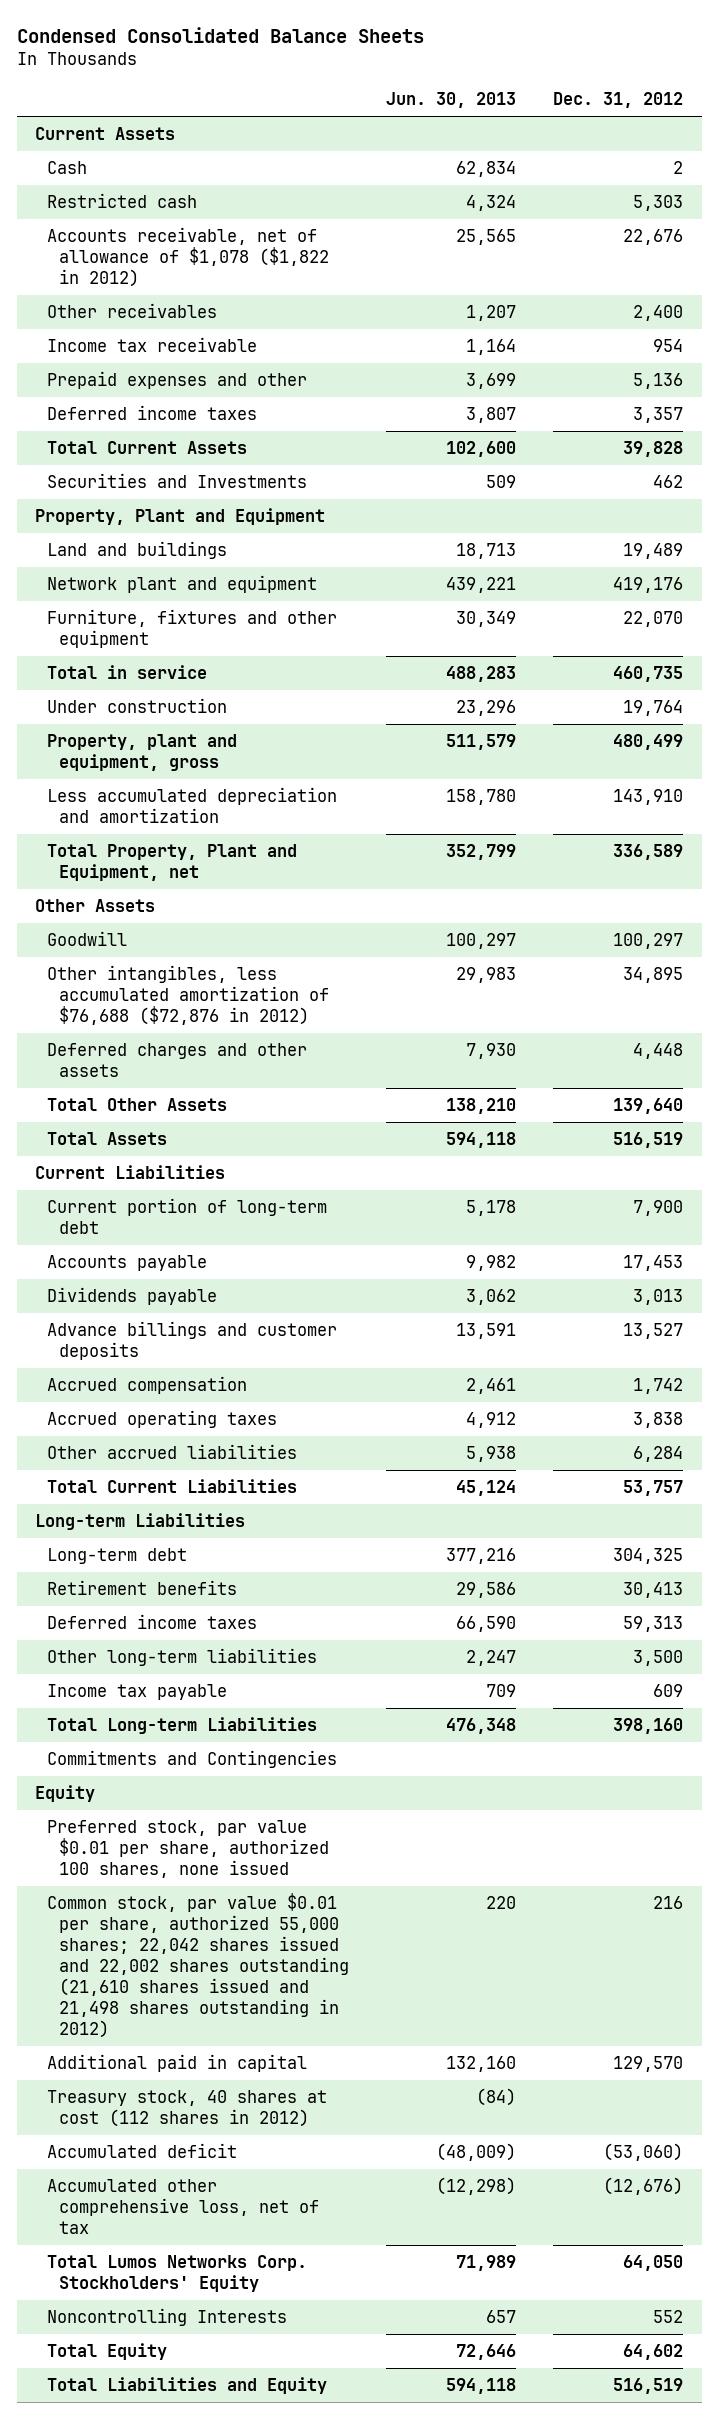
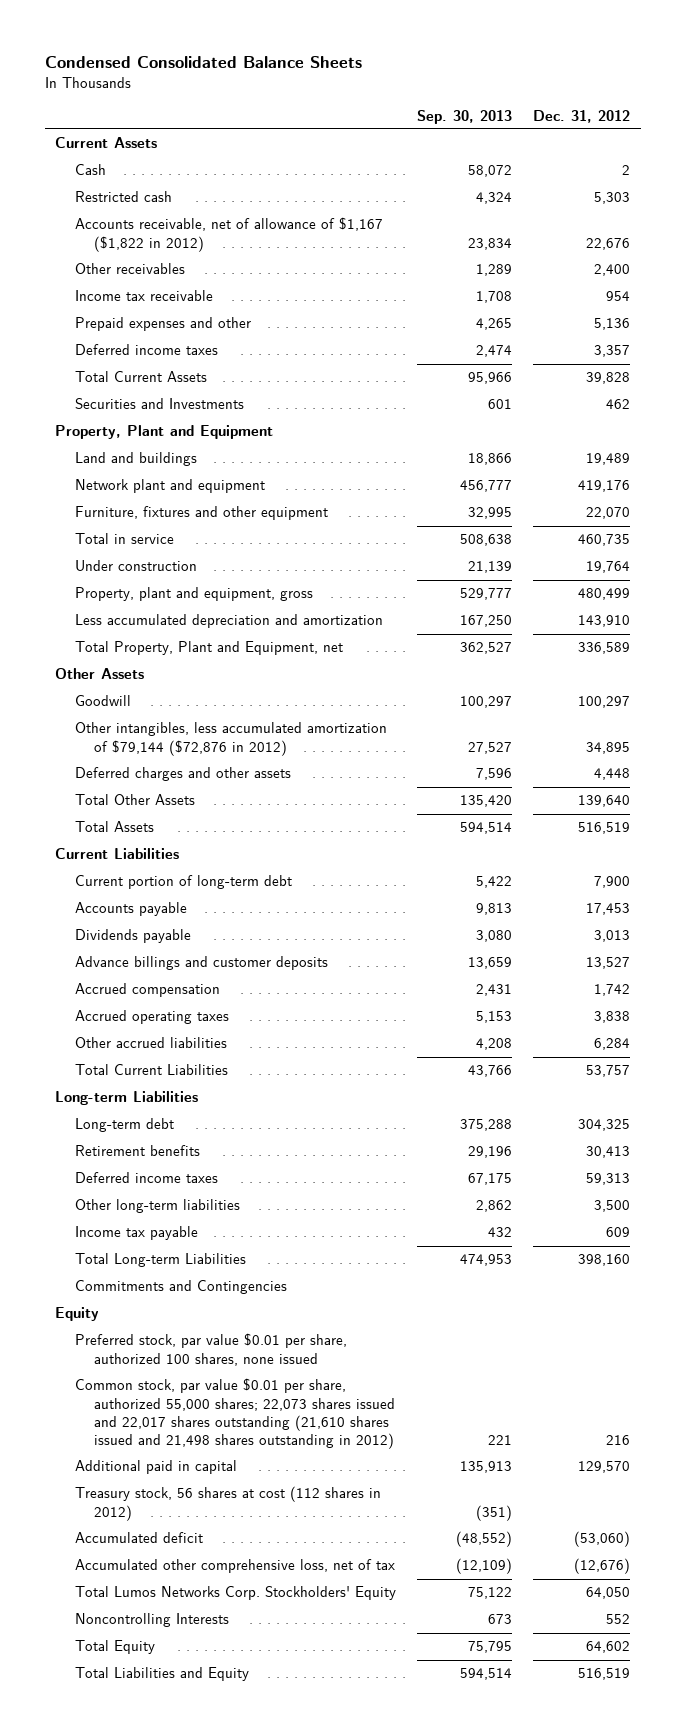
- | Jun. 30, 2013 | Dec. 31, 2012
+ | Sep. 30, 2013 | Dec. 31, 2012
- Accounts receivable, net of allowance of $1,078 ($1,822 in 2012) | 25,565 | 22,676
+ Accounts receivable, net of allowance of $1,167 ($1,822 in 2012) | 23,834 | 22,676
- Other intangibles, less accumulated amortization of $76,688 ($72,876 in 2012) | 29,983 | 34,895
+ Other intangibles, less accumulated amortization of $79,144 ($72,876 in 2012) | 27,527 | 34,895
- Common stock, par value $0.01 per share, authorized 55,000 shares; 22,042 shares issued and 22,002 shares outstanding (21,610 shares issued and 21,498 shares outstanding in 2012) | 220 | 216
+ Common stock, par value $0.01 per share, authorized 55,000 shares; 22,073 shares issued and 22,017 shares outstanding (21,610 shares issued and 21,498 shares outstanding in 2012) | 221 | 216
- Treasury stock, 40 shares at cost (112 shares in 2012) | (84) |
+ Treasury stock, 56 shares at cost (112 shares in 2012) | (351) |

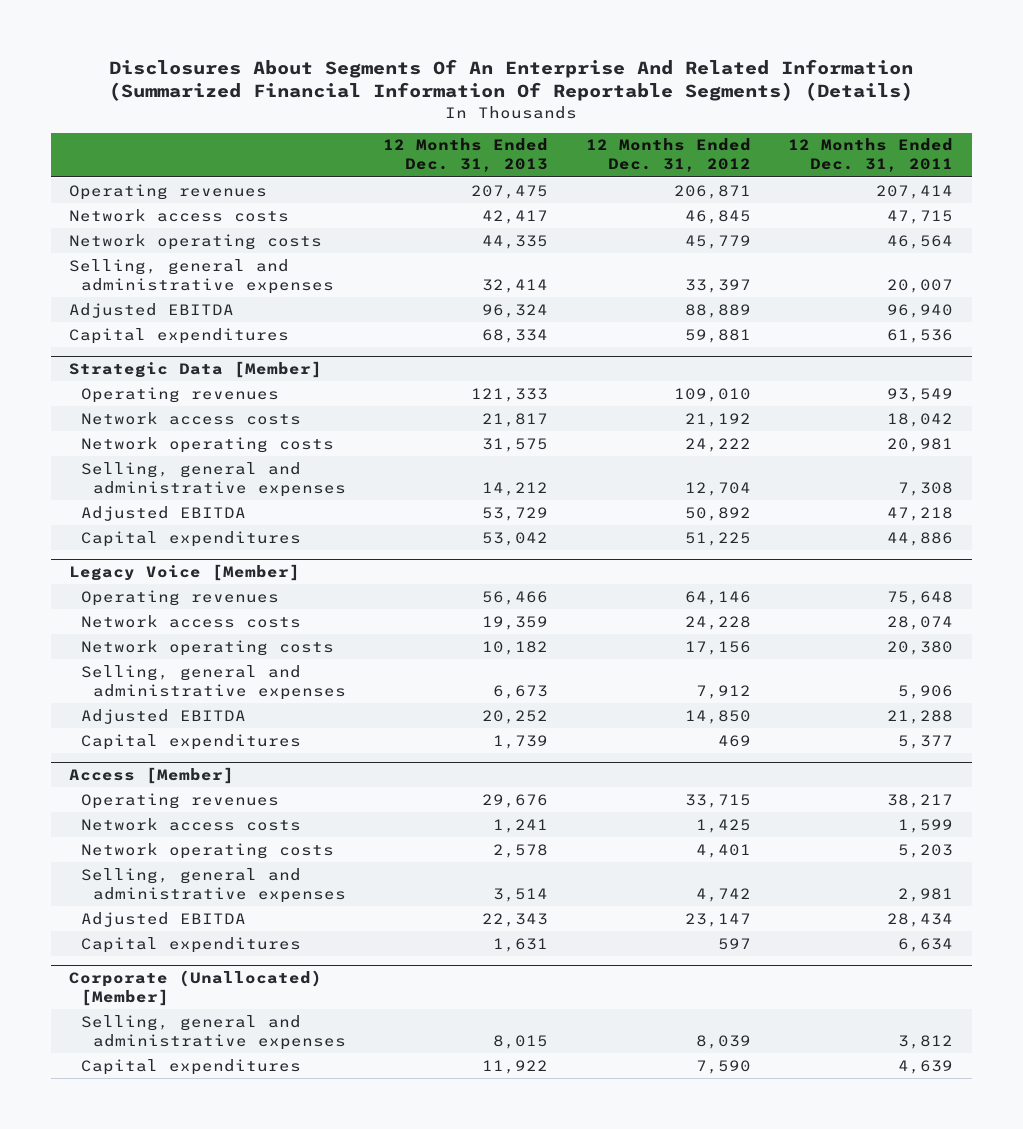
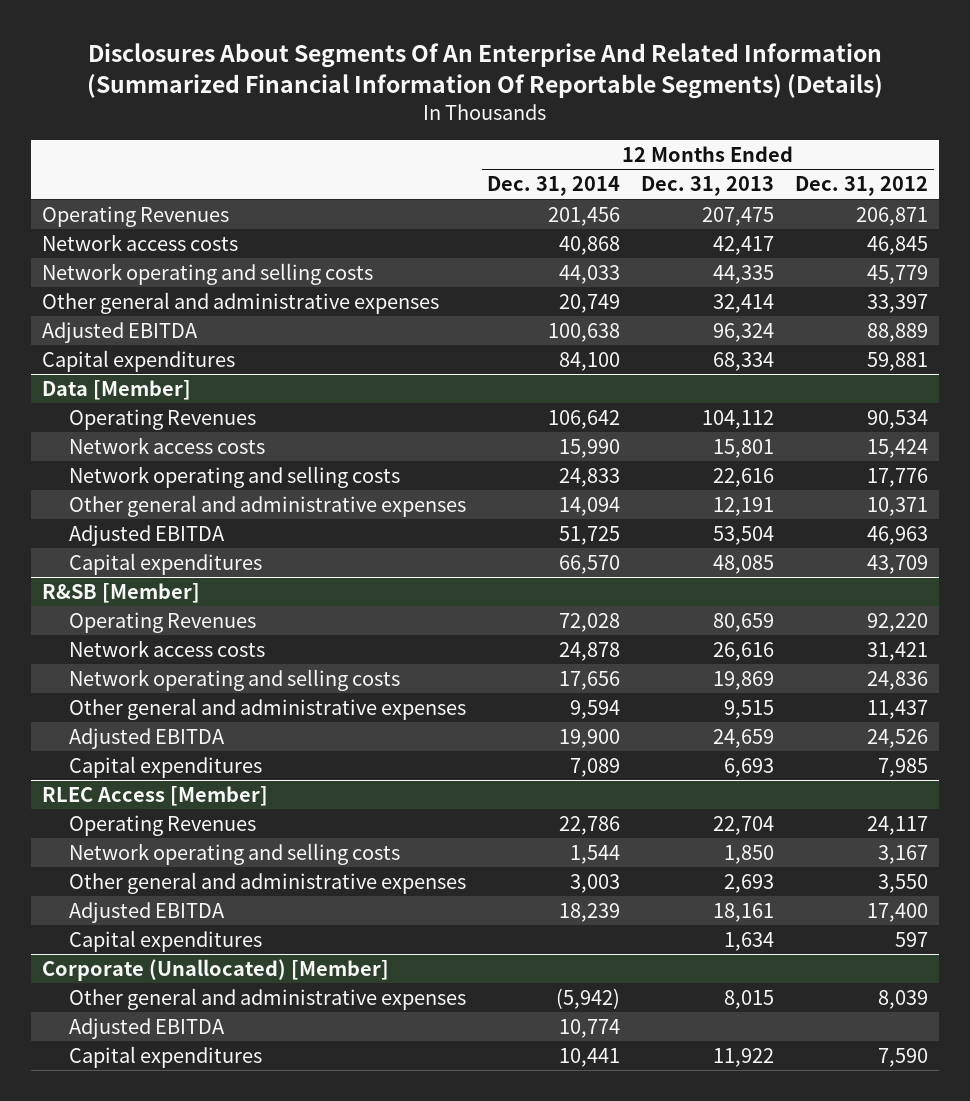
- | 12 Months Ended Dec. 31, 2013 | 12 Months Ended Dec. 31, 2012 | 12 Months Ended Dec. 31, 2011
+ | 12 Months Ended Dec. 31, 2014 | 12 Months Ended Dec. 31, 2013 | 12 Months Ended Dec. 31, 2012
- Operating revenues | 207,475 | 206,871 | 207,414
+ Operating Revenues | 201,456 | 207,475 | 206,871
- Network operating costs | 44,335 | 45,779 | 46,564
- Selling, general and administrative expenses | 32,414 | 33,397 | 20,007
+ Network operating and selling costs | 44,033 | 44,335 | 45,779
+ Other general and administrative expenses | 20,749 | 32,414 | 33,397
- Strategic Data [Member]
- Operating revenues | 121,333 | 109,010 | 93,549
- Network access costs | 21,817 | 21,192 | 18,042
- Network operating costs | 31,575 | 24,222 | 20,981
- Selling, general and administrative expenses | 14,212 | 12,704 | 7,308
- Adjusted EBITDA | 53,729 | 50,892 | 47,218
- Capital expenditures | 53,042 | 51,225 | 44,886
- Legacy Voice [Member]
- Operating revenues | 56,466 | 64,146 | 75,648
- Network access costs | 19,359 | 24,228 | 28,074
- Network operating costs | 10,182 | 17,156 | 20,380
- Selling, general and administrative expenses | 6,673 | 7,912 | 5,906
- Adjusted EBITDA | 20,252 | 14,850 | 21,288
- Capital expenditures | 1,739 | 469 | 5,377
- Access [Member]
- Operating revenues | 29,676 | 33,715 | 38,217
- Network access costs | 1,241 | 1,425 | 1,599
- Network operating costs | 2,578 | 4,401 | 5,203
- Selling, general and administrative expenses | 3,514 | 4,742 | 2,981
- Adjusted EBITDA | 22,343 | 23,147 | 28,434
- Capital expenditures | 1,631 | 597 | 6,634
+ Data [Member]
+ Operating Revenues | 106,642 | 104,112 | 90,534
+ Network access costs | 15,990 | 15,801 | 15,424
+ Network operating and selling costs | 24,833 | 22,616 | 17,776
+ Other general and administrative expenses | 14,094 | 12,191 | 10,371
+ Adjusted EBITDA | 51,725 | 53,504 | 46,963
+ Capital expenditures | 66,570 | 48,085 | 43,709
+ R&SB [Member]
+ Operating Revenues | 72,028 | 80,659 | 92,220
+ Network access costs | 24,878 | 26,616 | 31,421
+ Network operating and selling costs | 17,656 | 19,869 | 24,836
+ Other general and administrative expenses | 9,594 | 9,515 | 11,437
+ Adjusted EBITDA | 19,900 | 24,659 | 24,526
+ Capital expenditures | 7,089 | 6,693 | 7,985
+ RLEC Access [Member]
+ Operating Revenues | 22,786 | 22,704 | 24,117
+ Network operating and selling costs | 1,544 | 1,850 | 3,167
+ Other general and administrative expenses | 3,003 | 2,693 | 3,550
+ Adjusted EBITDA | 18,239 | 18,161 | 17,400
+ Capital expenditures | | 1,634 | 597
@ Corporate (Unallocated) [Member]
- Selling, general and administrative expenses | 8,015 | 8,039 | 3,812
+ Other general and administrative expenses | (5,942) | 8,015 | 8,039
+ Adjusted EBITDA | 10,774 | |

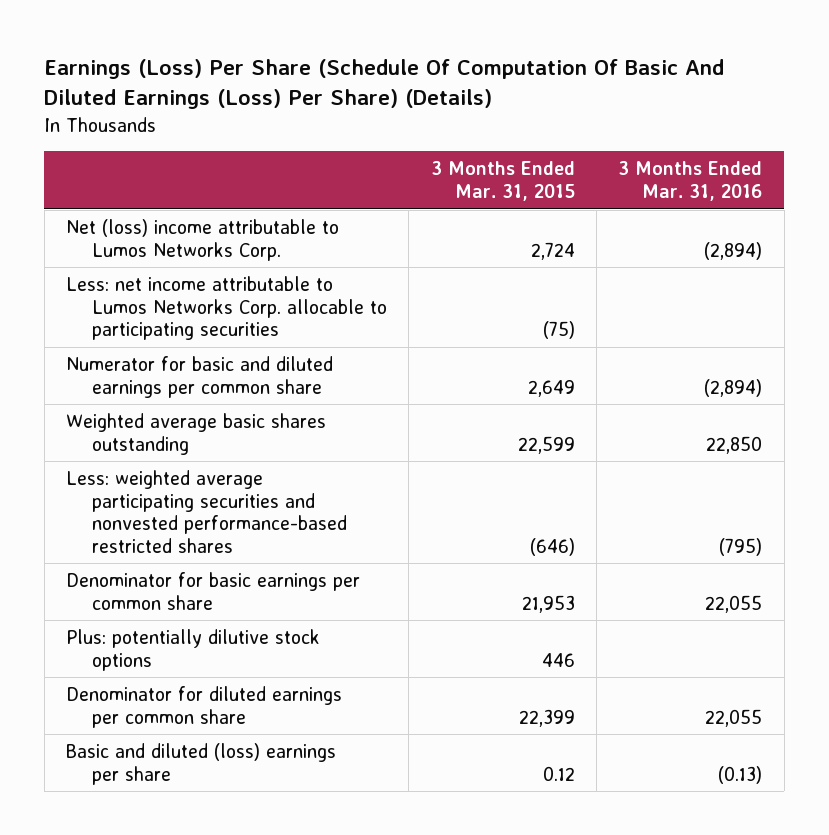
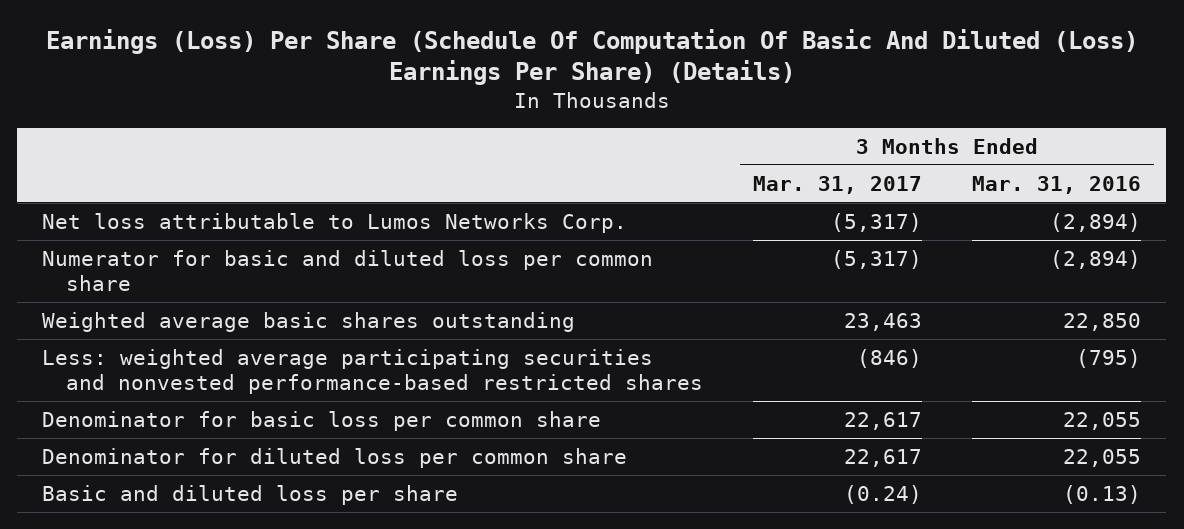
- Earnings (Loss) Per Share (Schedule Of Computation Of Basic And Diluted Earnings (Loss) Per Share) (Details)
+ Earnings (Loss) Per Share (Schedule Of Computation Of Basic And Diluted (Loss) Earnings Per Share) (Details)
- | 3 Months Ended Mar. 31, 2015 | 3 Months Ended Mar. 31, 2016
+ | 3 Months Ended Mar. 31, 2017 | 3 Months Ended Mar. 31, 2016
- Net (loss) income attributable to Lumos Networks Corp. | 2,724 | (2,894)
- Less: net income attributable to Lumos Networks Corp. allocable to participating securities | (75) |
- Numerator for basic and diluted earnings per common share | 2,649 | (2,894)
+ Net loss attributable to Lumos Networks Corp. | (5,317) | (2,894)
+ Numerator for basic and diluted loss per common share | (5,317) | (2,894)
- Denominator for basic earnings per common share | 21,953 | 22,055
- Plus: potentially dilutive stock options | 446 |
- Denominator for diluted earnings per common share | 22,399 | 22,055
- Basic and diluted (loss) earnings per share | 0.12 | (0.13)
+ Denominator for basic loss per common share | 22,617 | 22,055
+ Denominator for diluted loss per common share | 22,617 | 22,055
+ Basic and diluted loss per share | (0.24) | (0.13)

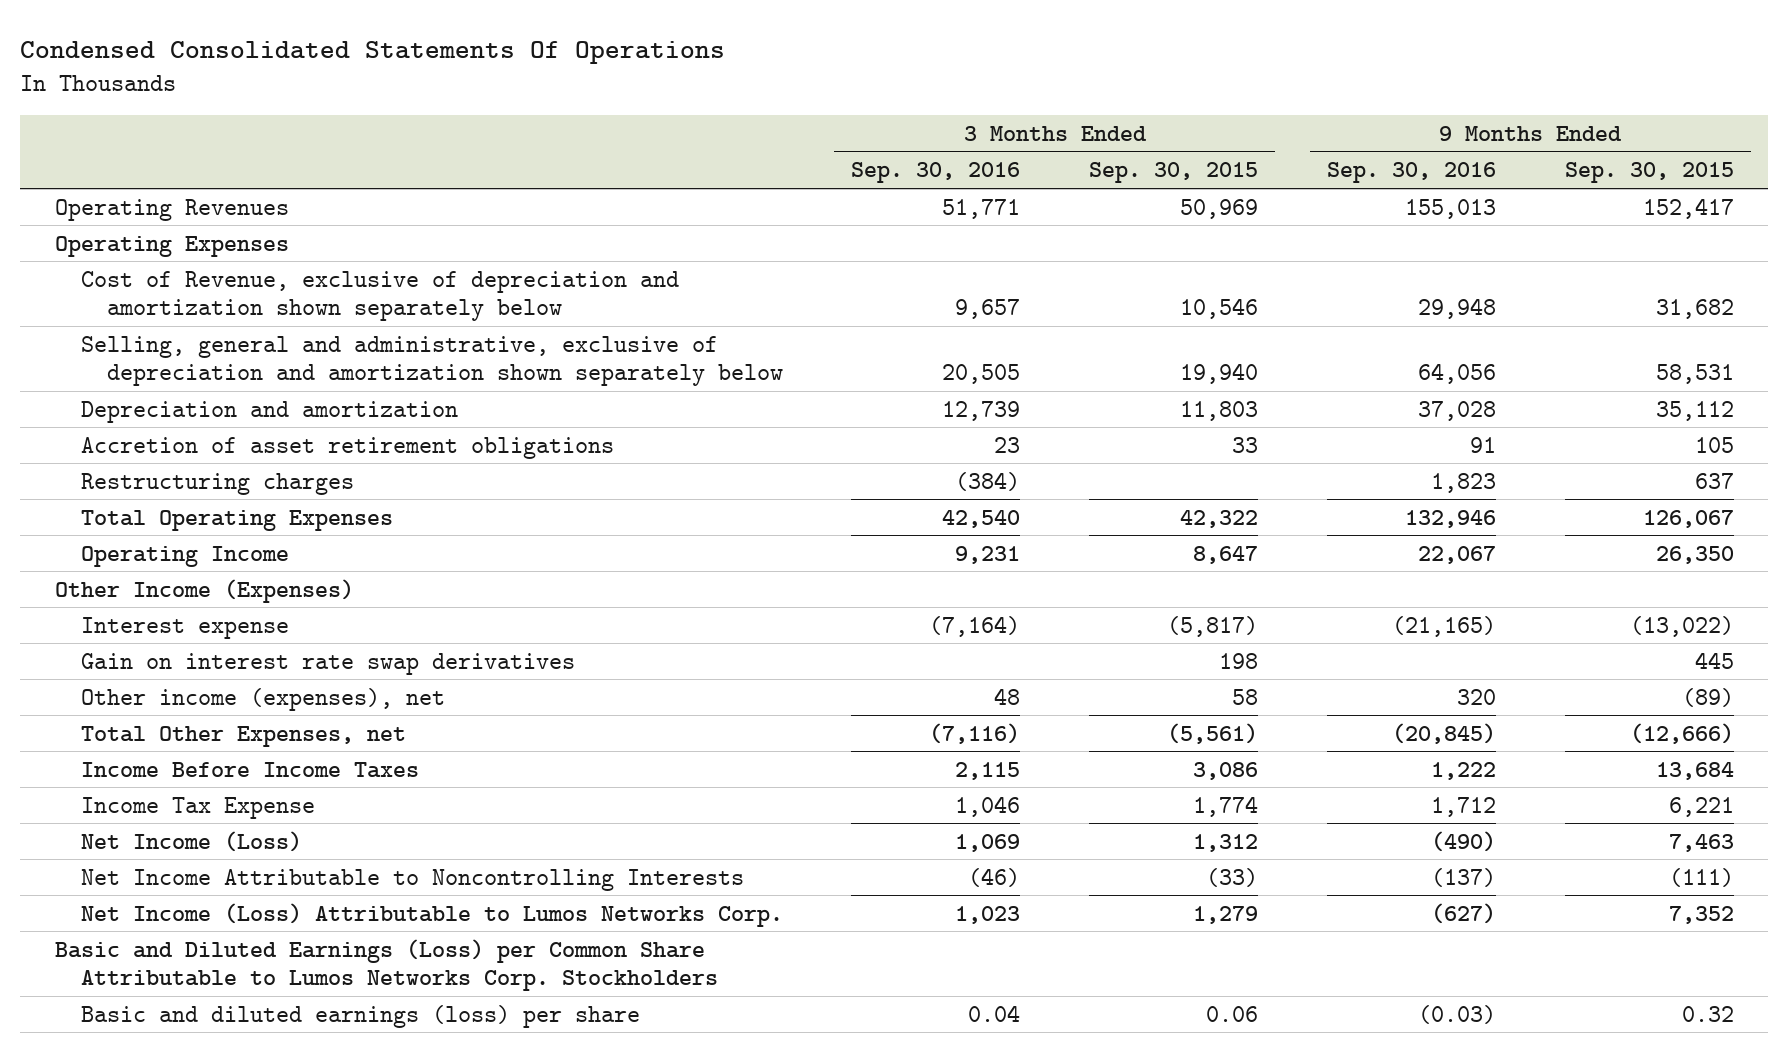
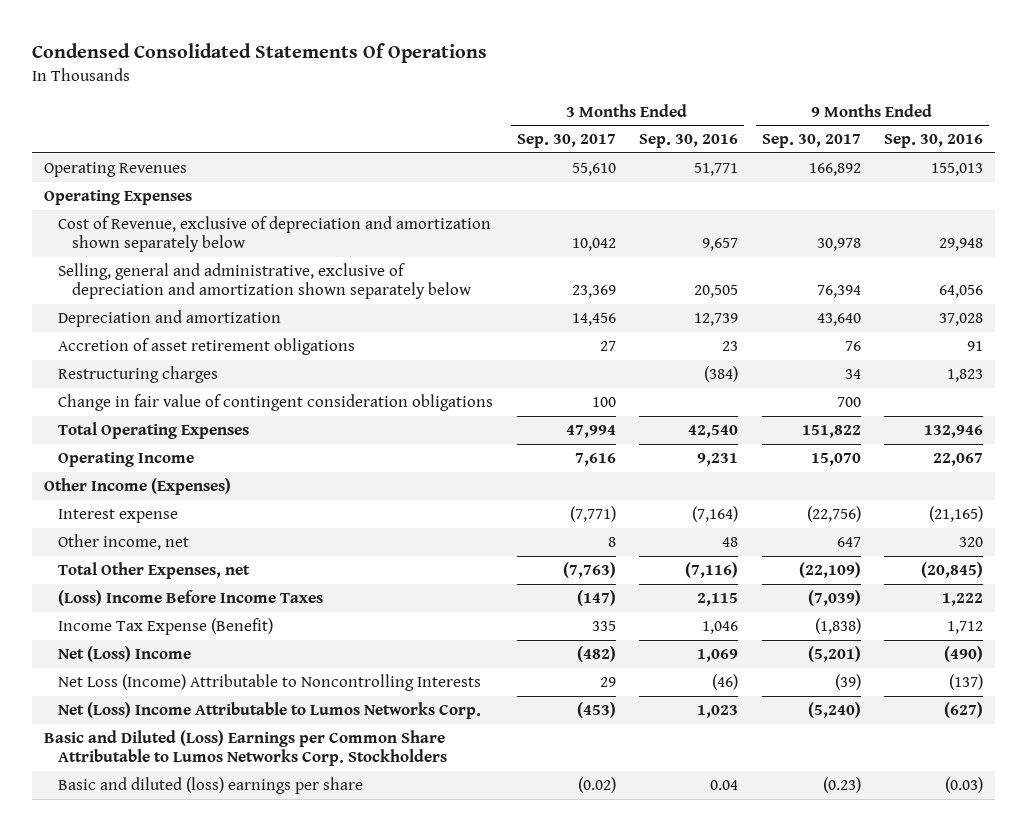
- | 3 Months Ended Sep. 30, 2016 | 3 Months Ended Sep. 30, 2015 | 9 Months Ended Sep. 30, 2016 | 9 Months Ended Sep. 30, 2015
+ | 3 Months Ended Sep. 30, 2017 | 3 Months Ended Sep. 30, 2016 | 9 Months Ended Sep. 30, 2017 | 9 Months Ended Sep. 30, 2016
+ Change in fair value of contingent consideration obligations | 100 | | 700 |
- Gain on interest rate swap derivatives | | 198 | | 445
- Other income (expenses), net | 48 | 58 | 320 | (89)
+ Other income, net | 8 | 48 | 647 | 320
- Income Before Income Taxes | 2,115 | 3,086 | 1,222 | 13,684
- Income Tax Expense | 1,046 | 1,774 | 1,712 | 6,221
- Net Income (Loss) | 1,069 | 1,312 | (490) | 7,463
- Net Income Attributable to Noncontrolling Interests | (46) | (33) | (137) | (111)
- Net Income (Loss) Attributable to Lumos Networks Corp. | 1,023 | 1,279 | (627) | 7,352
- Basic and Diluted Earnings (Loss) per Common Share Attributable to Lumos Networks Corp. Stockholders
- Basic and diluted earnings (loss) per share | 0.04 | 0.06 | (0.03) | 0.32
+ (Loss) Income Before Income Taxes | (147) | 2,115 | (7,039) | 1,222
+ Income Tax Expense (Benefit) | 335 | 1,046 | (1,838) | 1,712
+ Net (Loss) Income | (482) | 1,069 | (5,201) | (490)
+ Net Loss (Income) Attributable to Noncontrolling Interests | 29 | (46) | (39) | (137)
+ Net (Loss) Income Attributable to Lumos Networks Corp. | (453) | 1,023 | (5,240) | (627)
+ Basic and Diluted (Loss) Earnings per Common Share Attributable to Lumos Networks Corp. Stockholders
+ Basic and diluted (loss) earnings per share | (0.02) | 0.04 | (0.23) | (0.03)

